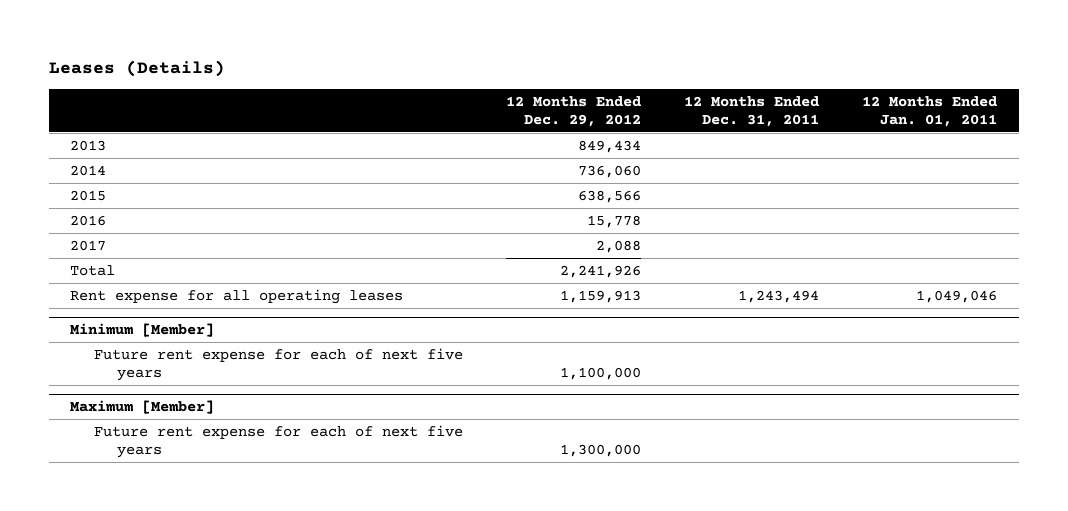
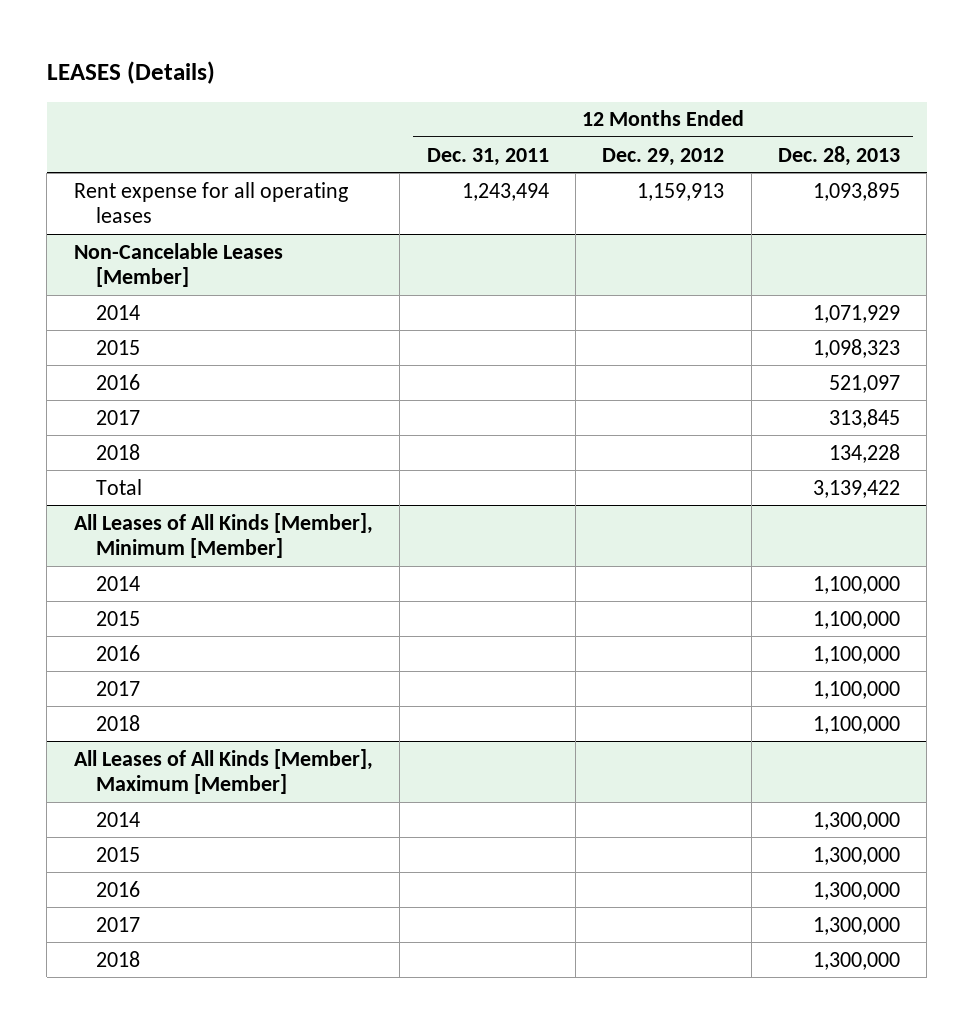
- Leases (Details)
+ LEASES (Details)
- | 12 Months Ended Dec. 29, 2012 | 12 Months Ended Dec. 31, 2011 | 12 Months Ended Jan. 01, 2011
+ | 12 Months Ended Dec. 31, 2011 | 12 Months Ended Dec. 29, 2012 | 12 Months Ended Dec. 28, 2013
- 2013 | 849,434 | |
- 2014 | 736,060 | |
- 2015 | 638,566 | |
- 2016 | 15,778 | |
- 2017 | 2,088 | |
- Total | 2,241,926 | |
- Minimum [Member]
- Future rent expense for each of next five years | 1,100,000 | |
- Maximum [Member]
- Future rent expense for each of next five years | 1,300,000 | |
+ Non-Cancelable Leases [Member]
+ 2014 | | | 1,071,929
+ 2015 | | | 1,098,323
+ 2016 | | | 521,097
+ 2017 | | | 313,845
+ 2018 | | | 134,228
+ Total | | | 3,139,422
+ All Leases of All Kinds [Member], Minimum [Member]
+ 2014 | | | 1,100,000
+ 2015 | | | 1,100,000
+ 2016 | | | 1,100,000
+ 2017 | | | 1,100,000
+ 2018 | | | 1,100,000
+ All Leases of All Kinds [Member], Maximum [Member]
+ 2014 | | | 1,300,000
+ 2015 | | | 1,300,000
+ 2016 | | | 1,300,000
+ 2017 | | | 1,300,000
+ 2018 | | | 1,300,000

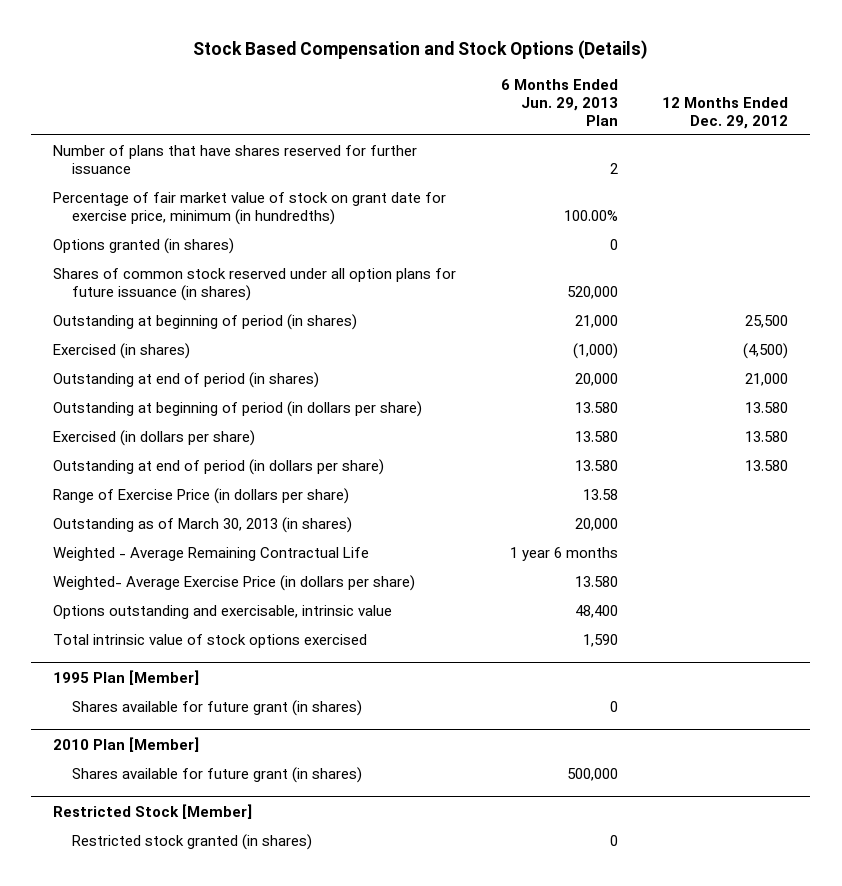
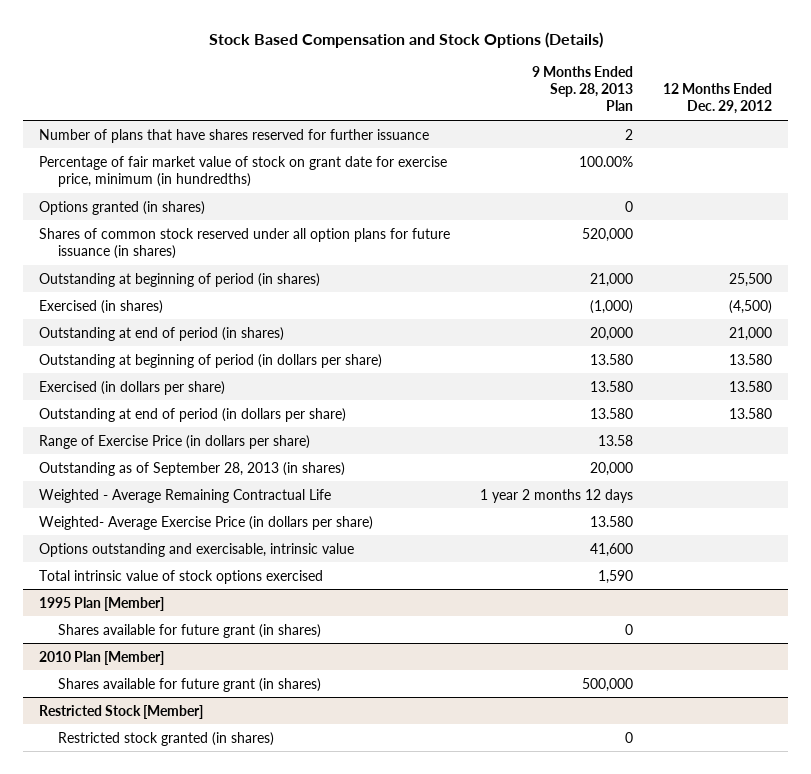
- | 6 Months Ended Jun. 29, 2013 Plan | 12 Months Ended Dec. 29, 2012
+ | 9 Months Ended Sep. 28, 2013 Plan | 12 Months Ended Dec. 29, 2012
- Outstanding as of March 30, 2013 (in shares) | 20,000 |
+ Outstanding as of September 28, 2013 (in shares) | 20,000 |

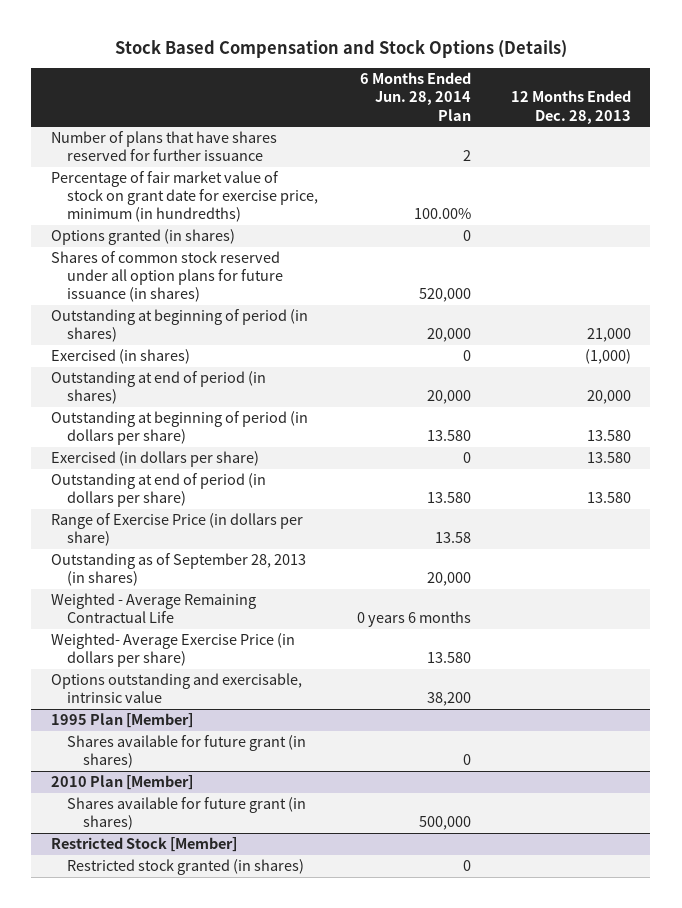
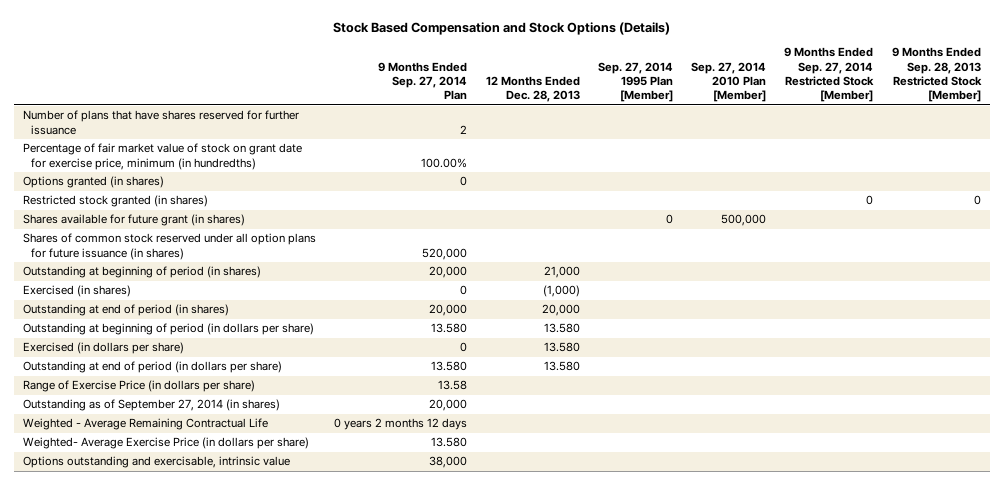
- | 6 Months Ended Jun. 28, 2014 Plan | 12 Months Ended Dec. 28, 2013
+ | 9 Months Ended Sep. 27, 2014 Plan | 12 Months Ended Dec. 28, 2013 | Sep. 27, 2014 1995 Plan [Member] | Sep. 27, 2014 2010 Plan [Member] | 9 Months Ended Sep. 27, 2014 Restricted Stock [Member] | 9 Months Ended Sep. 28, 2013 Restricted Stock [Member]
+ Restricted stock granted (in shares) | | | | | 0 | 0
+ Shares available for future grant (in shares) | | | 0 | 500,000 | |
- Outstanding as of September 28, 2013 (in shares) | 20,000 |
+ Outstanding as of September 27, 2014 (in shares) | 20,000 | | | | |
- 1995 Plan [Member]
- Shares available for future grant (in shares) | 0 |
- 2010 Plan [Member]
- Shares available for future grant (in shares) | 500,000 |
- Restricted Stock [Member]
- Restricted stock granted (in shares) | 0 |

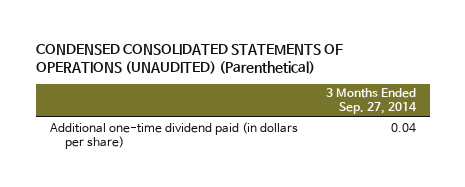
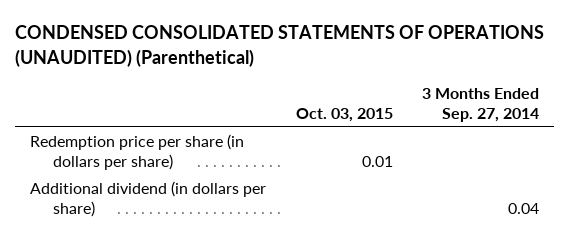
- | 3 Months Ended Sep. 27, 2014
+ | Oct. 03, 2015 | 3 Months Ended Sep. 27, 2014
- Additional one-time dividend paid (in dollars per share) | 0.04
+ Redemption price per share (in dollars per share) | 0.01 |
+ Additional dividend (in dollars per share) | | 0.04

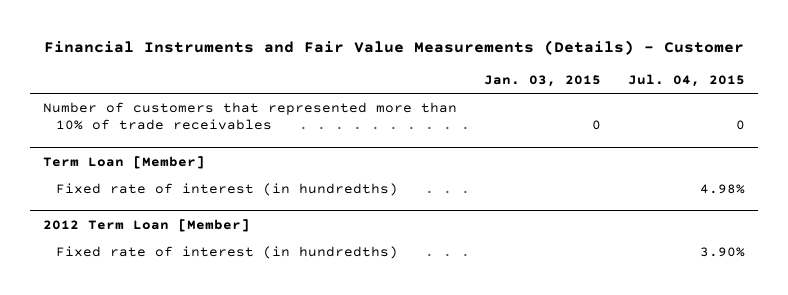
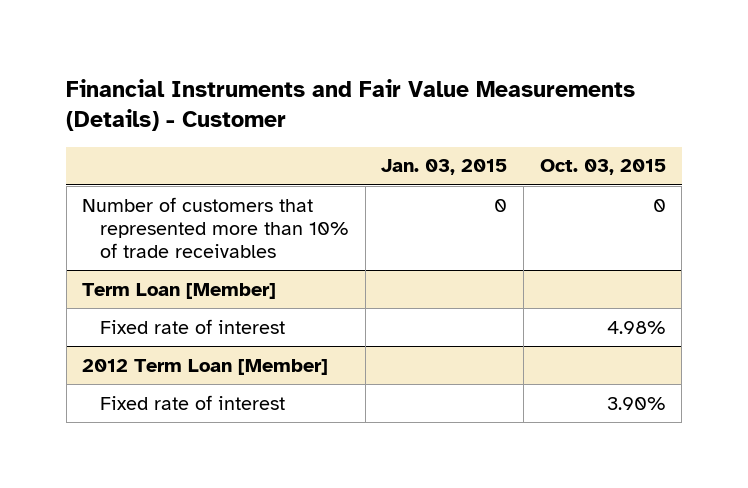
- | Jan. 03, 2015 | Jul. 04, 2015
+ | Jan. 03, 2015 | Oct. 03, 2015
@ Term Loan [Member]
- Fixed rate of interest (in hundredths) | | 4.98%
+ Fixed rate of interest | | 4.98%
@ 2012 Term Loan [Member]
- Fixed rate of interest (in hundredths) | | 3.90%
+ Fixed rate of interest | | 3.90%

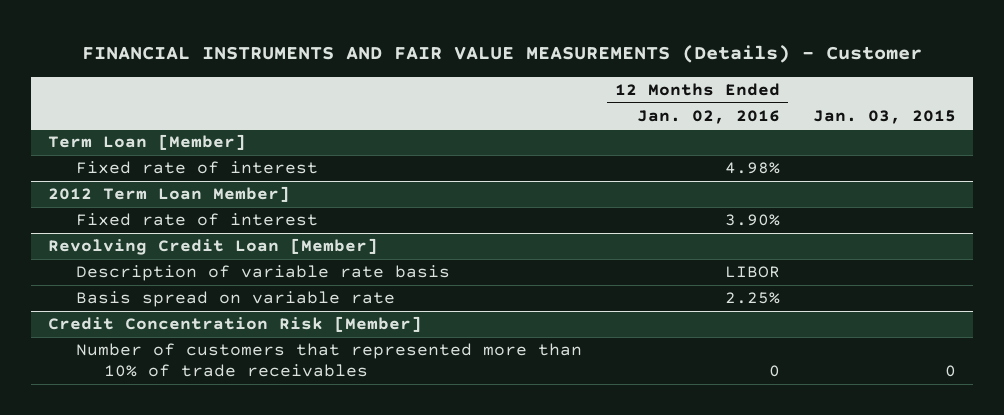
- Financial Instruments and Fair Value Measurements (Details) - Customer
+ FINANCIAL INSTRUMENTS AND FAIR VALUE MEASUREMENTS (Details) - Customer
- | Jan. 03, 2015 | Oct. 03, 2015
+ | 12 Months Ended Jan. 02, 2016 | Jan. 03, 2015
- Number of customers that represented more than 10% of trade receivables | 0 | 0
- 2012 Term Loan [Member]
+ 2012 Term Loan Member]
+ Revolving Credit Loan [Member]
+ Description of variable rate basis | LIBOR |
+ Basis spread on variable rate | 2.25% |
+ Credit Concentration Risk [Member]
+ Number of customers that represented more than 10% of trade receivables | 0 | 0

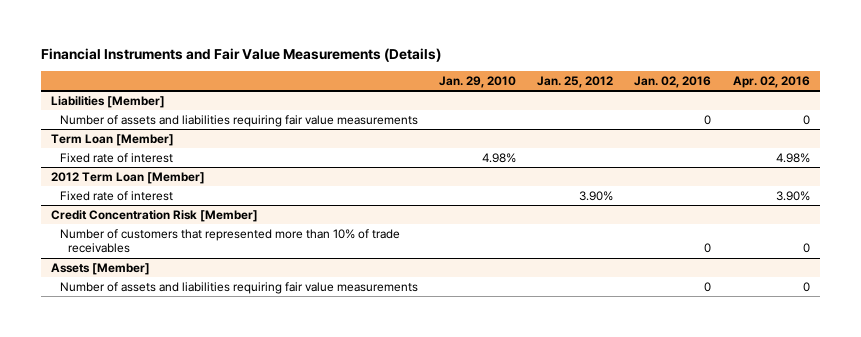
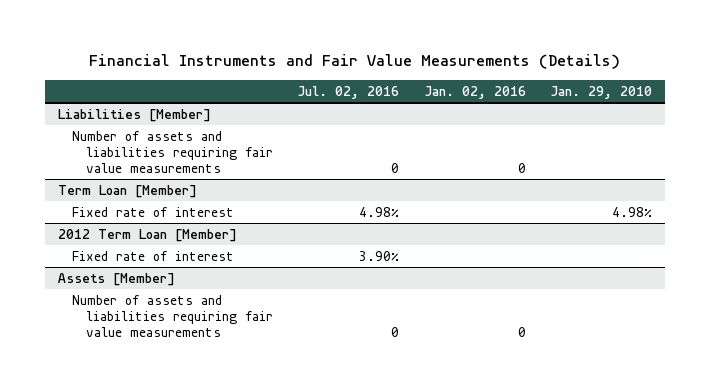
- | Jan. 29, 2010 | Jan. 25, 2012 | Jan. 02, 2016 | Apr. 02, 2016
+ | Jul. 02, 2016 | Jan. 02, 2016 | Jan. 29, 2010
- Credit Concentration Risk [Member]
- Number of customers that represented more than 10% of trade receivables | | | 0 | 0

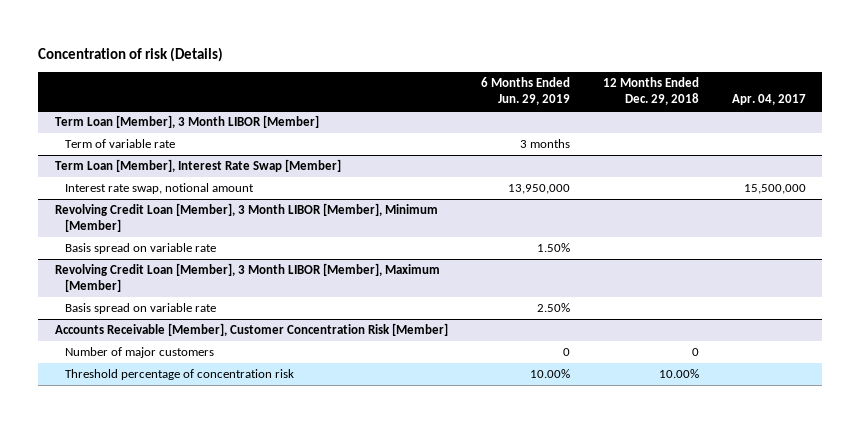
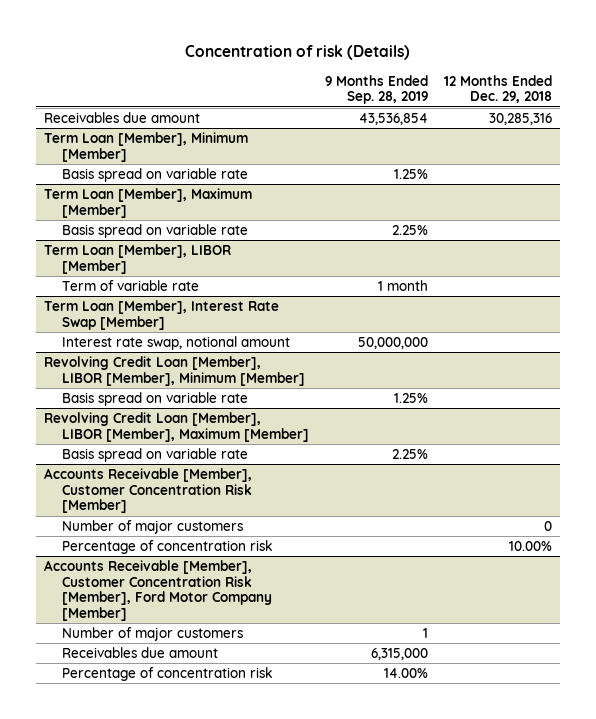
- | 6 Months Ended Jun. 29, 2019 | 12 Months Ended Dec. 29, 2018 | Apr. 04, 2017
+ | 9 Months Ended Sep. 28, 2019 | 12 Months Ended Dec. 29, 2018
- Term Loan [Member], 3 Month LIBOR [Member]
+ Receivables due amount | 43,536,854 | 30,285,316
+ Term Loan [Member], Minimum [Member]
+ Basis spread on variable rate | 1.25% |
+ Term Loan [Member], Maximum [Member]
+ Basis spread on variable rate | 2.25% |
+ Term Loan [Member], LIBOR [Member]
- Revolving Credit Loan [Member], 3 Month LIBOR [Member], Minimum [Member]
+ Revolving Credit Loan [Member], LIBOR [Member], Minimum [Member]
- Revolving Credit Loan [Member], 3 Month LIBOR [Member], Maximum [Member]
+ Revolving Credit Loan [Member], LIBOR [Member], Maximum [Member]
@ Accounts Receivable [Member], Customer Concentration Risk [Member]
- Threshold percentage of concentration risk | 10.00% | 10.00% |
+ Percentage of concentration risk | | 10.00%
+ Accounts Receivable [Member], Customer Concentration Risk [Member], Ford Motor Company [Member]
+ Number of major customers | 1 |
+ Receivables due amount | 6,315,000 |
+ Percentage of concentration risk | 14.00% |

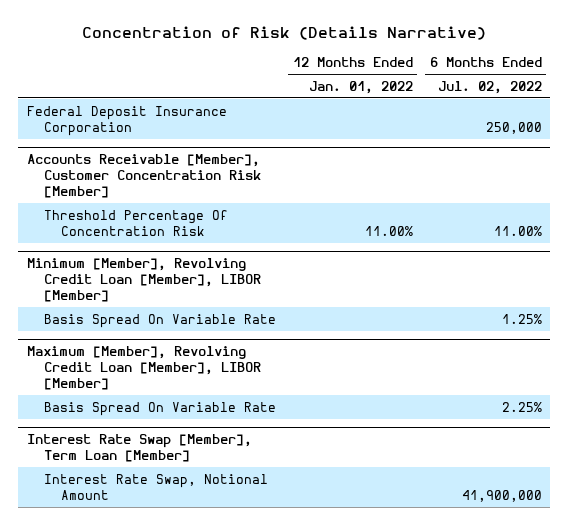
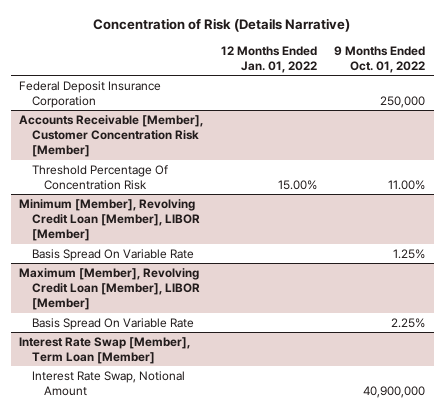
- | 12 Months Ended Jan. 01, 2022 | 6 Months Ended Jul. 02, 2022
+ | 12 Months Ended Jan. 01, 2022 | 9 Months Ended Oct. 01, 2022
@ Accounts Receivable [Member], Customer Concentration Risk [Member]
- Threshold Percentage Of Concentration Risk | 11.00% | 11.00%
+ Threshold Percentage Of Concentration Risk | 15.00% | 11.00%

